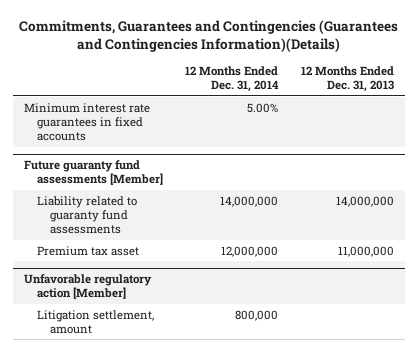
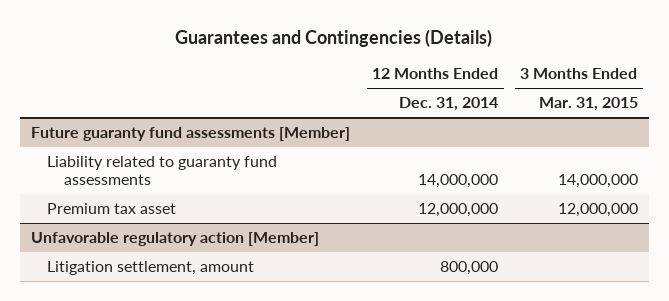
- Commitments, Guarantees and Contingencies (Guarantees and Contingencies Information)(Details)
+ Guarantees and Contingencies (Details)
- | 12 Months Ended Dec. 31, 2014 | 12 Months Ended Dec. 31, 2013
+ | 12 Months Ended Dec. 31, 2014 | 3 Months Ended Mar. 31, 2015
- Minimum interest rate guarantees in fixed accounts | 5.00% |

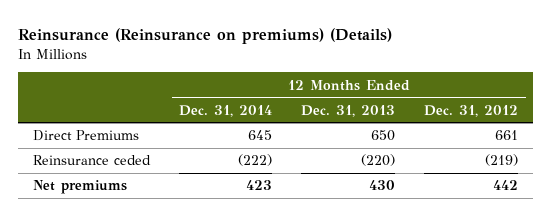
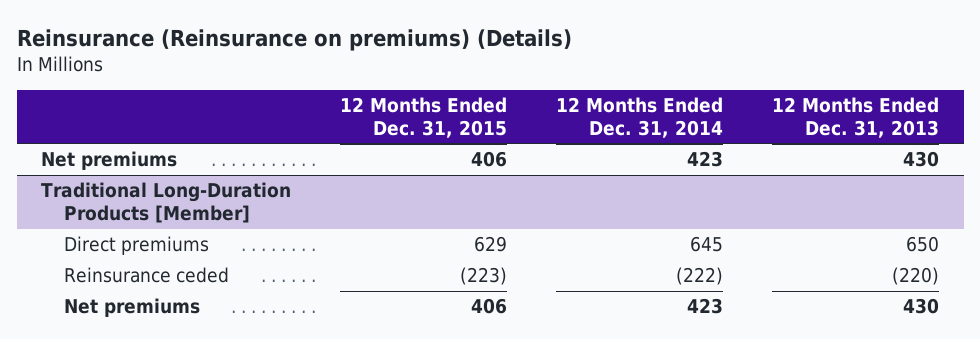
- | 12 Months Ended Dec. 31, 2014 | 12 Months Ended Dec. 31, 2013 | 12 Months Ended Dec. 31, 2012
+ | 12 Months Ended Dec. 31, 2015 | 12 Months Ended Dec. 31, 2014 | 12 Months Ended Dec. 31, 2013
- Direct Premiums | 645 | 650 | 661
+ Net premiums | 406 | 423 | 430
+ Traditional Long-Duration Products [Member]
+ Direct premiums | 629 | 645 | 650

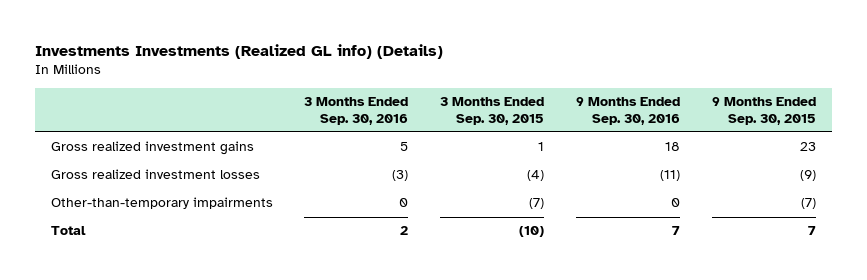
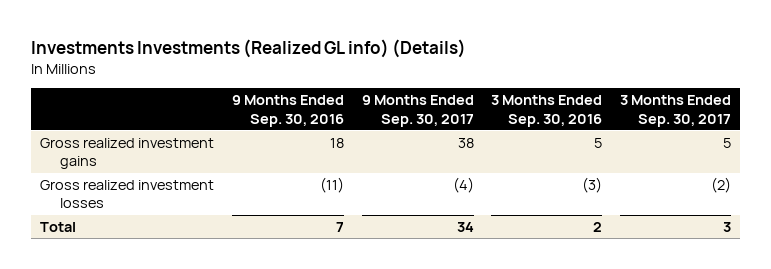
- | 3 Months Ended Sep. 30, 2016 | 3 Months Ended Sep. 30, 2015 | 9 Months Ended Sep. 30, 2016 | 9 Months Ended Sep. 30, 2015
+ | 9 Months Ended Sep. 30, 2016 | 9 Months Ended Sep. 30, 2017 | 3 Months Ended Sep. 30, 2016 | 3 Months Ended Sep. 30, 2017
- Other-than-temporary impairments | 0 | (7) | 0 | (7)

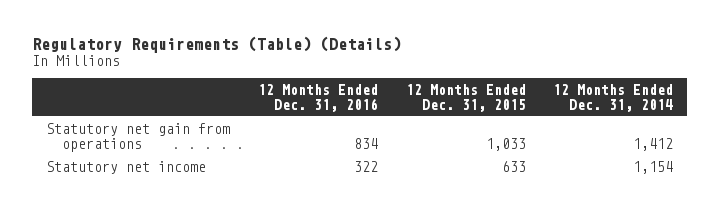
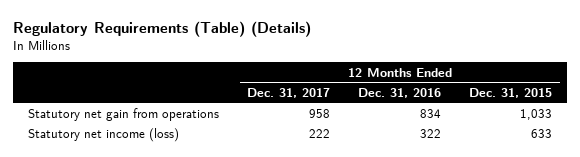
- | 12 Months Ended Dec. 31, 2016 | 12 Months Ended Dec. 31, 2015 | 12 Months Ended Dec. 31, 2014
+ | 12 Months Ended Dec. 31, 2017 | 12 Months Ended Dec. 31, 2016 | 12 Months Ended Dec. 31, 2015
- Statutory net income | 322 | 633 | 1,154
+ Statutory net income (loss) | 222 | 322 | 633

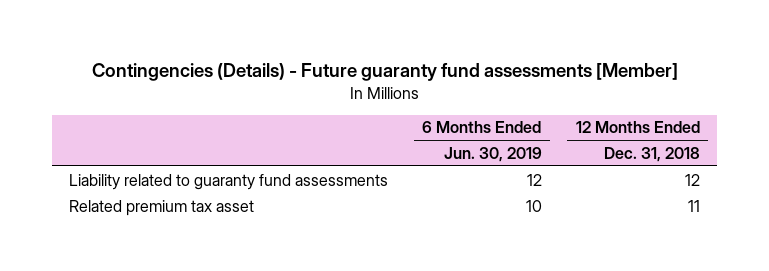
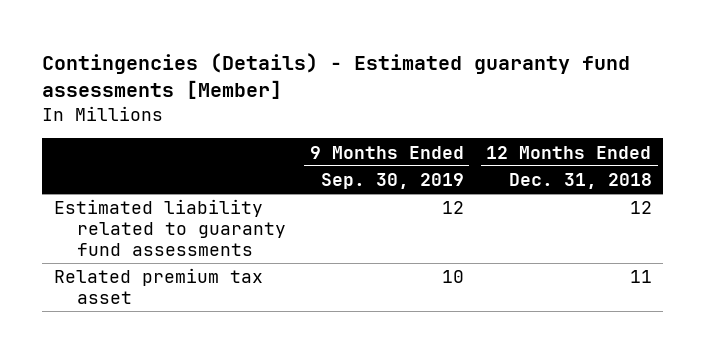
- Contingencies (Details) - Future guaranty fund assessments [Member]
+ Contingencies (Details) - Estimated guaranty fund assessments [Member]
- | 6 Months Ended Jun. 30, 2019 | 12 Months Ended Dec. 31, 2018
+ | 9 Months Ended Sep. 30, 2019 | 12 Months Ended Dec. 31, 2018
- Liability related to guaranty fund assessments | 12 | 12
+ Estimated liability related to guaranty fund assessments | 12 | 12

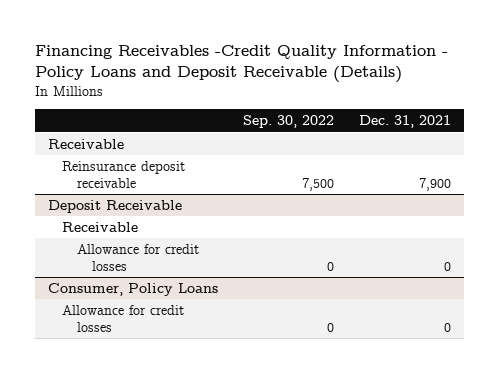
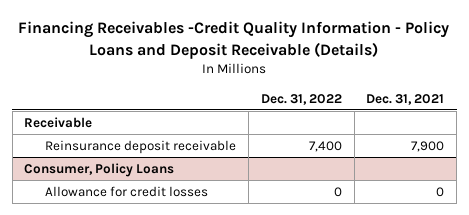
- | Sep. 30, 2022 | Dec. 31, 2021
+ | Dec. 31, 2022 | Dec. 31, 2021
- Deposit Receivable
- Receivable
- Allowance for credit losses | 0 | 0

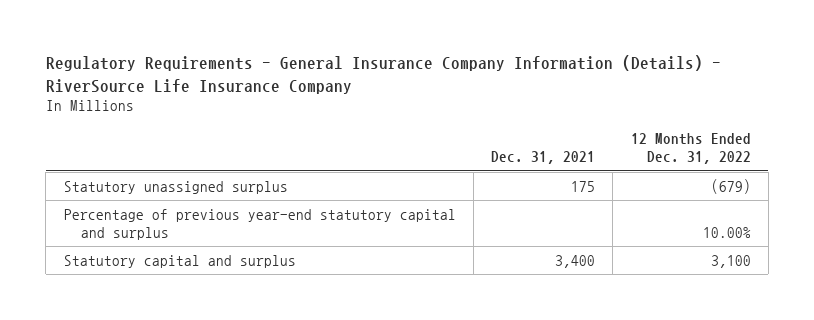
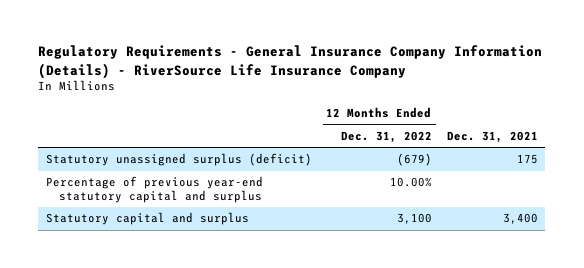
- | Dec. 31, 2021 | 12 Months Ended Dec. 31, 2022
+ | 12 Months Ended Dec. 31, 2022 | Dec. 31, 2021
- Statutory unassigned surplus | 175 | (679)
+ Statutory unassigned surplus (deficit) | (679) | 175

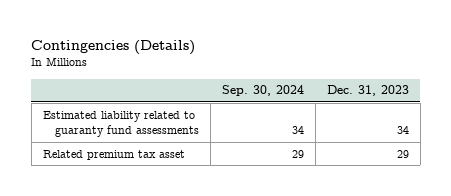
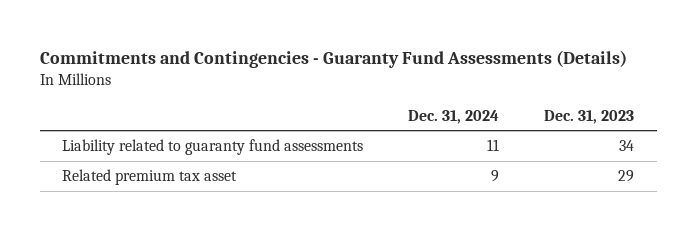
- Contingencies (Details)
+ Commitments and Contingencies - Guaranty Fund Assessments (Details)
- | Sep. 30, 2024 | Dec. 31, 2023
+ | Dec. 31, 2024 | Dec. 31, 2023
- Estimated liability related to guaranty fund assessments | 34 | 34
+ Liability related to guaranty fund assessments | 11 | 34

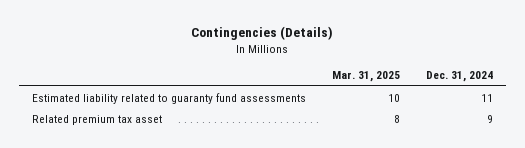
- Commitments and Contingencies - Guaranty Fund Assessments (Details)
+ Contingencies (Details)
- | Dec. 31, 2024 | Dec. 31, 2023
+ | Mar. 31, 2025 | Dec. 31, 2024
- Liability related to guaranty fund assessments | 11 | 34
+ Estimated liability related to guaranty fund assessments | 10 | 11

